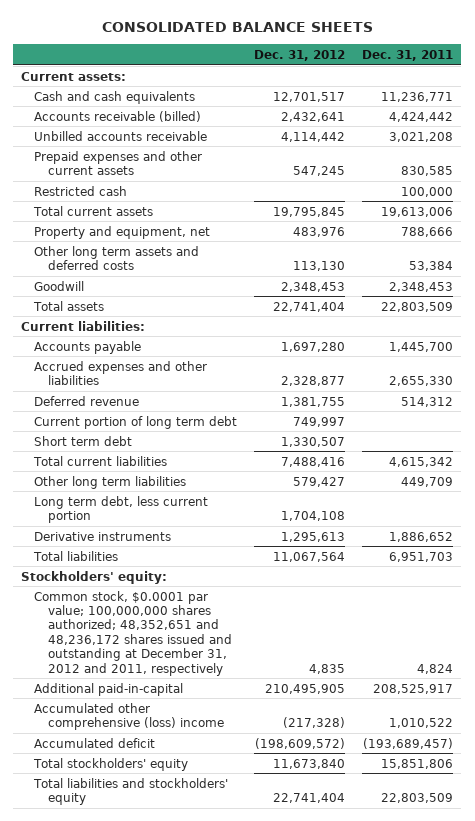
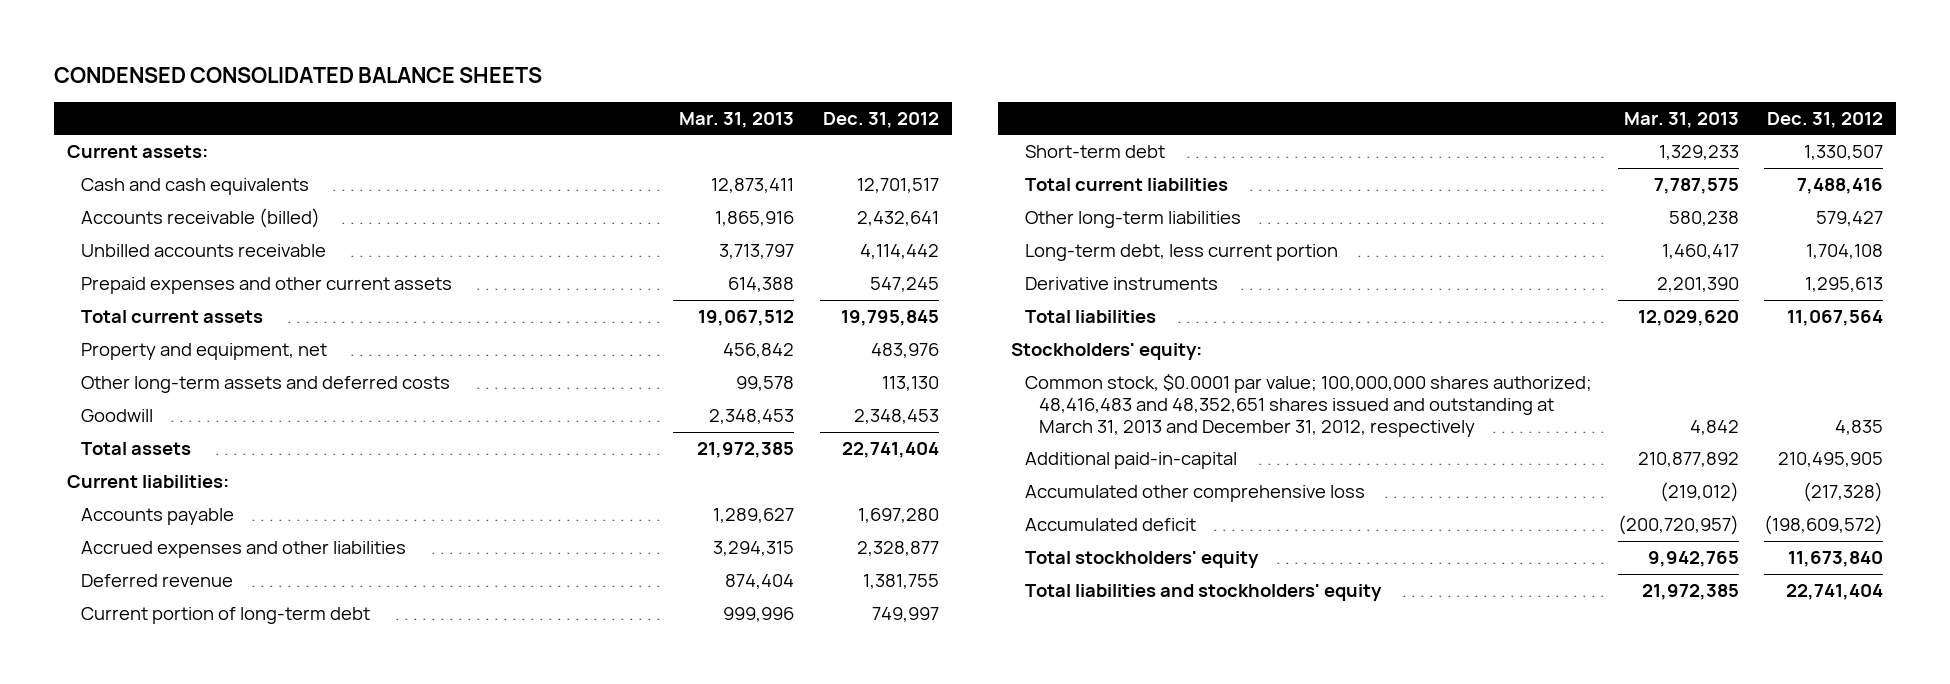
- CONSOLIDATED BALANCE SHEETS
+ CONDENSED CONSOLIDATED BALANCE SHEETS
- | Dec. 31, 2012 | Dec. 31, 2011
+ | Mar. 31, 2013 | Dec. 31, 2012
- Restricted cash | | 100,000
- Other long term assets and deferred costs | 113,130 | 53,384
+ Other long-term assets and deferred costs | 99,578 | 113,130
- Current portion of long term debt | 749,997 |
- Short term debt | 1,330,507 |
+ Current portion of long-term debt | 999,996 | 749,997
+ Short-term debt | 1,329,233 | 1,330,507
- Other long term liabilities | 579,427 | 449,709
- Long term debt, less current portion | 1,704,108 |
+ Other long-term liabilities | 580,238 | 579,427
+ Long-term debt, less current portion | 1,460,417 | 1,704,108
- Common stock, $0.0001 par value; 100,000,000 shares authorized; 48,352,651 and 48,236,172 shares issued and outstanding at December 31, 2012 and 2011, respectively | 4,835 | 4,824
+ Common stock, $0.0001 par value; 100,000,000 shares authorized; 48,416,483 and 48,352,651 shares issued and outstanding at March 31, 2013 and December 31, 2012, respectively | 4,842 | 4,835
- Accumulated other comprehensive (loss) income | (217,328) | 1,010,522
+ Accumulated other comprehensive loss | (219,012) | (217,328)

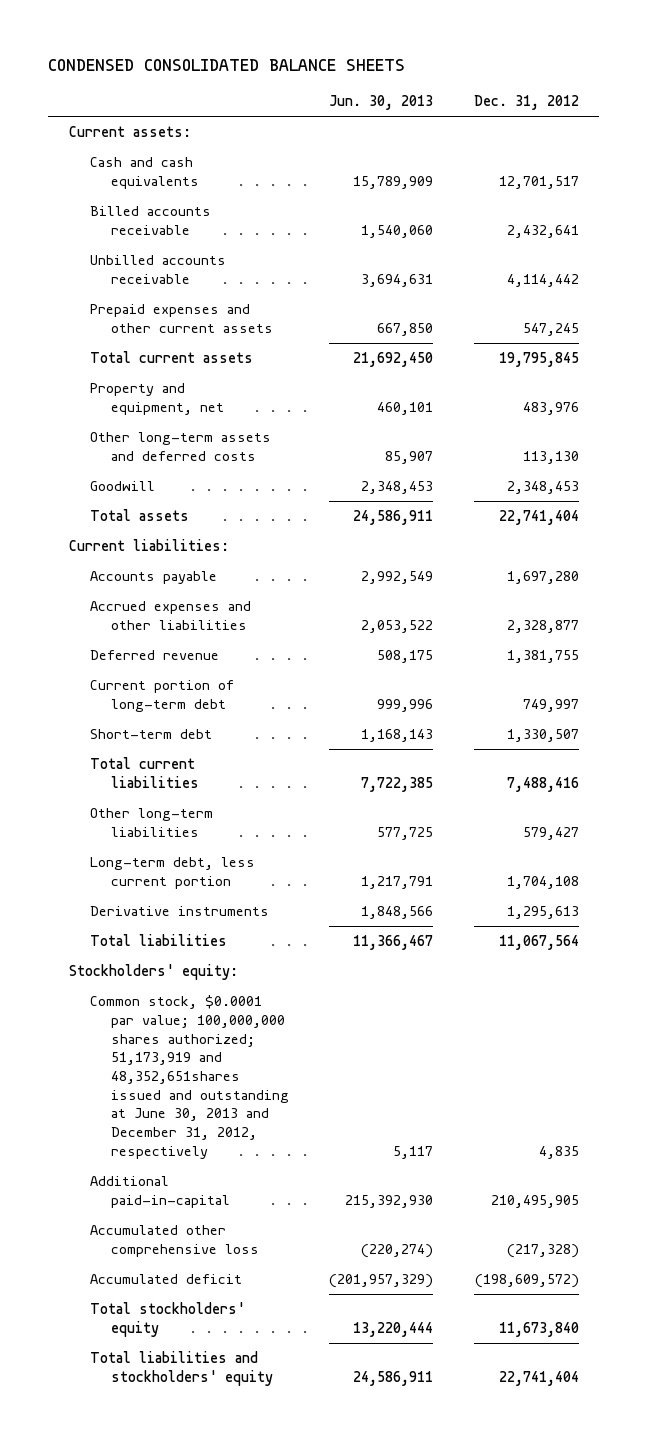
- | Mar. 31, 2013 | Dec. 31, 2012
+ | Jun. 30, 2013 | Dec. 31, 2012
- Accounts receivable (billed) | 1,865,916 | 2,432,641
+ Billed accounts receivable | 1,540,060 | 2,432,641
- Common stock, $0.0001 par value; 100,000,000 shares authorized; 48,416,483 and 48,352,651 shares issued and outstanding at March 31, 2013 and December 31, 2012, respectively | 4,842 | 4,835
+ Common stock, $0.0001 par value; 100,000,000 shares authorized; 51,173,919 and 48,352,651shares issued and outstanding at June 30, 2013 and December 31, 2012, respectively | 5,117 | 4,835

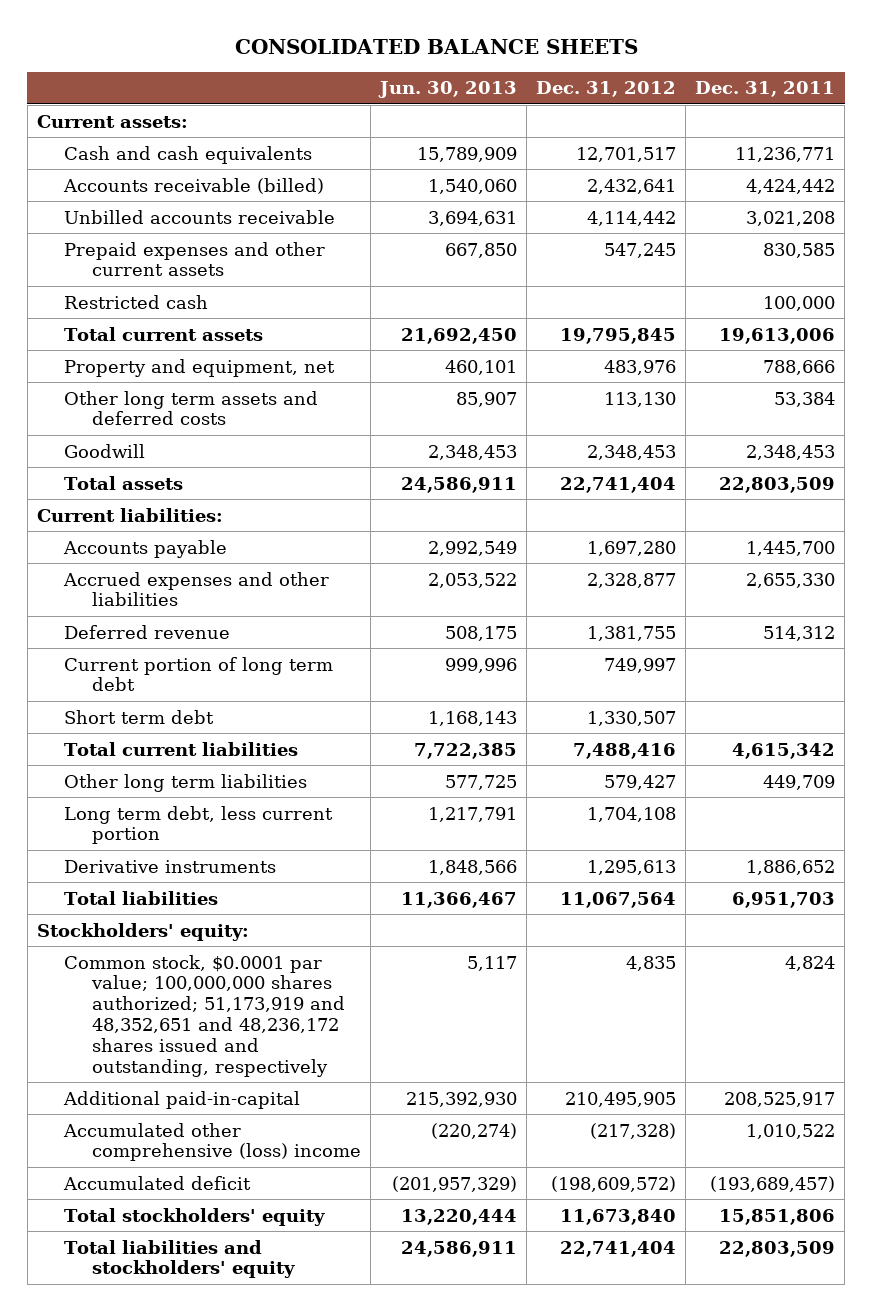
- CONDENSED CONSOLIDATED BALANCE SHEETS
+ CONSOLIDATED BALANCE SHEETS
- | Jun. 30, 2013 | Dec. 31, 2012
+ | Jun. 30, 2013 | Dec. 31, 2012 | Dec. 31, 2011
- Billed accounts receivable | 1,540,060 | 2,432,641
+ Accounts receivable (billed) | 1,540,060 | 2,432,641 | 4,424,442
+ Restricted cash | | | 100,000
- Other long-term assets and deferred costs | 85,907 | 113,130
+ Other long term assets and deferred costs | 85,907 | 113,130 | 53,384
- Current portion of long-term debt | 999,996 | 749,997
- Short-term debt | 1,168,143 | 1,330,507
+ Current portion of long term debt | 999,996 | 749,997 |
+ Short term debt | 1,168,143 | 1,330,507 |
- Other long-term liabilities | 577,725 | 579,427
- Long-term debt, less current portion | 1,217,791 | 1,704,108
+ Other long term liabilities | 577,725 | 579,427 | 449,709
+ Long term debt, less current portion | 1,217,791 | 1,704,108 |
- Common stock, $0.0001 par value; 100,000,000 shares authorized; 51,173,919 and 48,352,651shares issued and outstanding at June 30, 2013 and December 31, 2012, respectively | 5,117 | 4,835
+ Common stock, $0.0001 par value; 100,000,000 shares authorized; 51,173,919 and 48,352,651 and 48,236,172 shares issued and outstanding, respectively | 5,117 | 4,835 | 4,824
- Accumulated other comprehensive loss | (220,274) | (217,328)
+ Accumulated other comprehensive (loss) income | (220,274) | (217,328) | 1,010,522

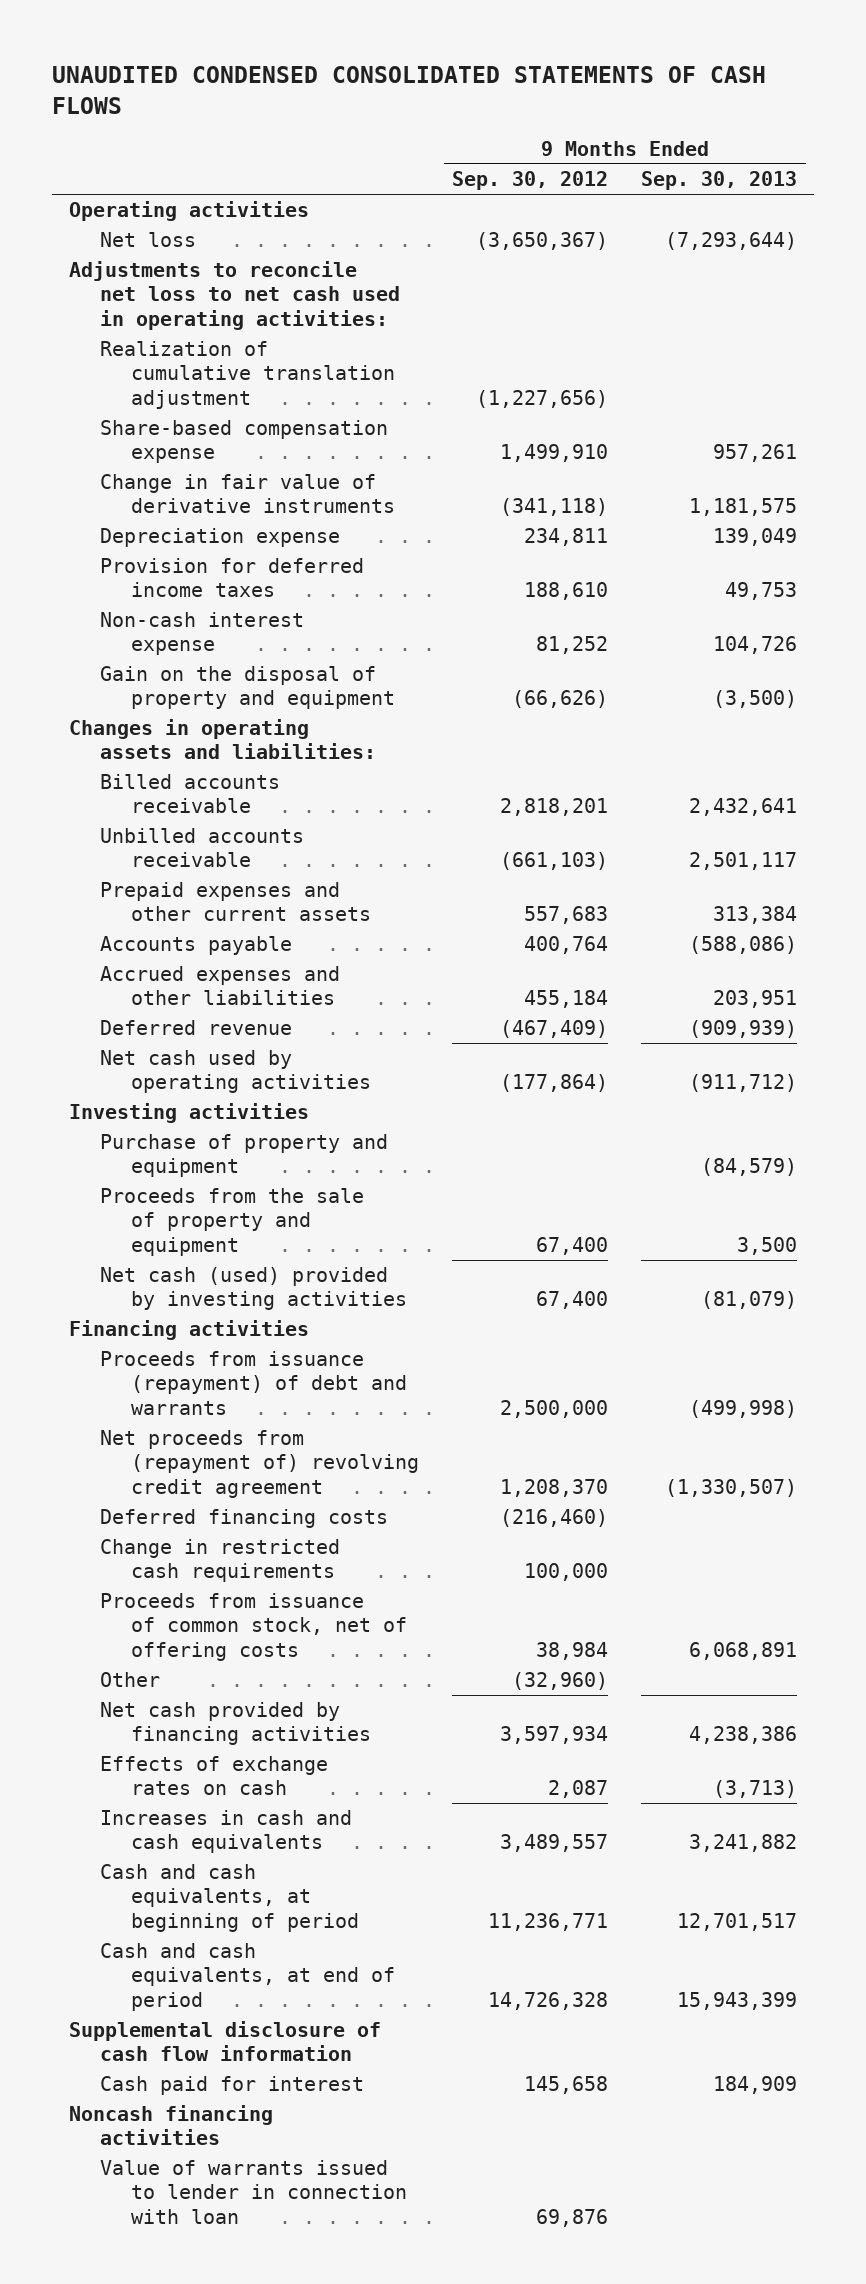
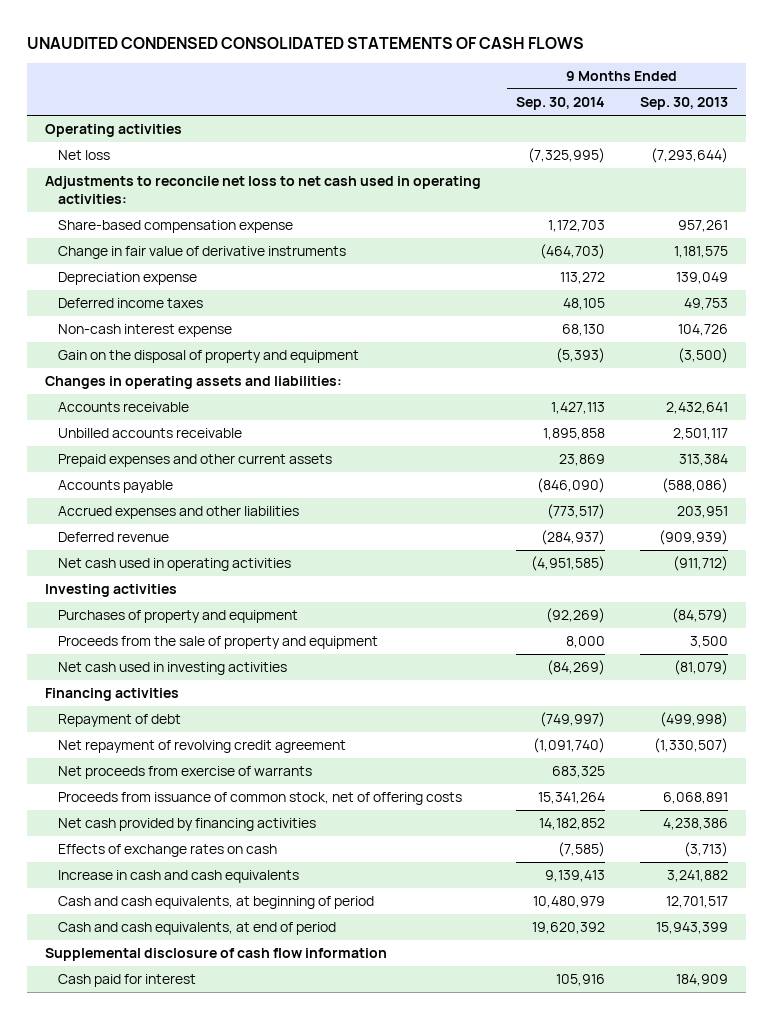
- | 9 Months Ended Sep. 30, 2012 | 9 Months Ended Sep. 30, 2013
+ | 9 Months Ended Sep. 30, 2014 | 9 Months Ended Sep. 30, 2013
- Realization of cumulative translation adjustment | (1,227,656) |
- Provision for deferred income taxes | 188,610 | 49,753
+ Deferred income taxes | 48,105 | 49,753
- Billed accounts receivable | 2,818,201 | 2,432,641
+ Accounts receivable | 1,427,113 | 2,432,641
- Net cash used by operating activities | (177,864) | (911,712)
+ Net cash used in operating activities | (4,951,585) | (911,712)
- Purchase of property and equipment | | (84,579)
+ Purchases of property and equipment | (92,269) | (84,579)
- Net cash (used) provided by investing activities | 67,400 | (81,079)
+ Net cash used in investing activities | (84,269) | (81,079)
- Proceeds from issuance (repayment) of debt and warrants | 2,500,000 | (499,998)
- Net proceeds from (repayment of) revolving credit agreement | 1,208,370 | (1,330,507)
- Deferred financing costs | (216,460) |
- Change in restricted cash requirements | 100,000 |
+ Repayment of debt | (749,997) | (499,998)
+ Net repayment of revolving credit agreement | (1,091,740) | (1,330,507)
+ Net proceeds from exercise of warrants | 683,325 |
- Other | (32,960) |
- Increases in cash and cash equivalents | 3,489,557 | 3,241,882
+ Increase in cash and cash equivalents | 9,139,413 | 3,241,882
- Noncash financing activities
- Value of warrants issued to lender in connection with loan | 69,876 |

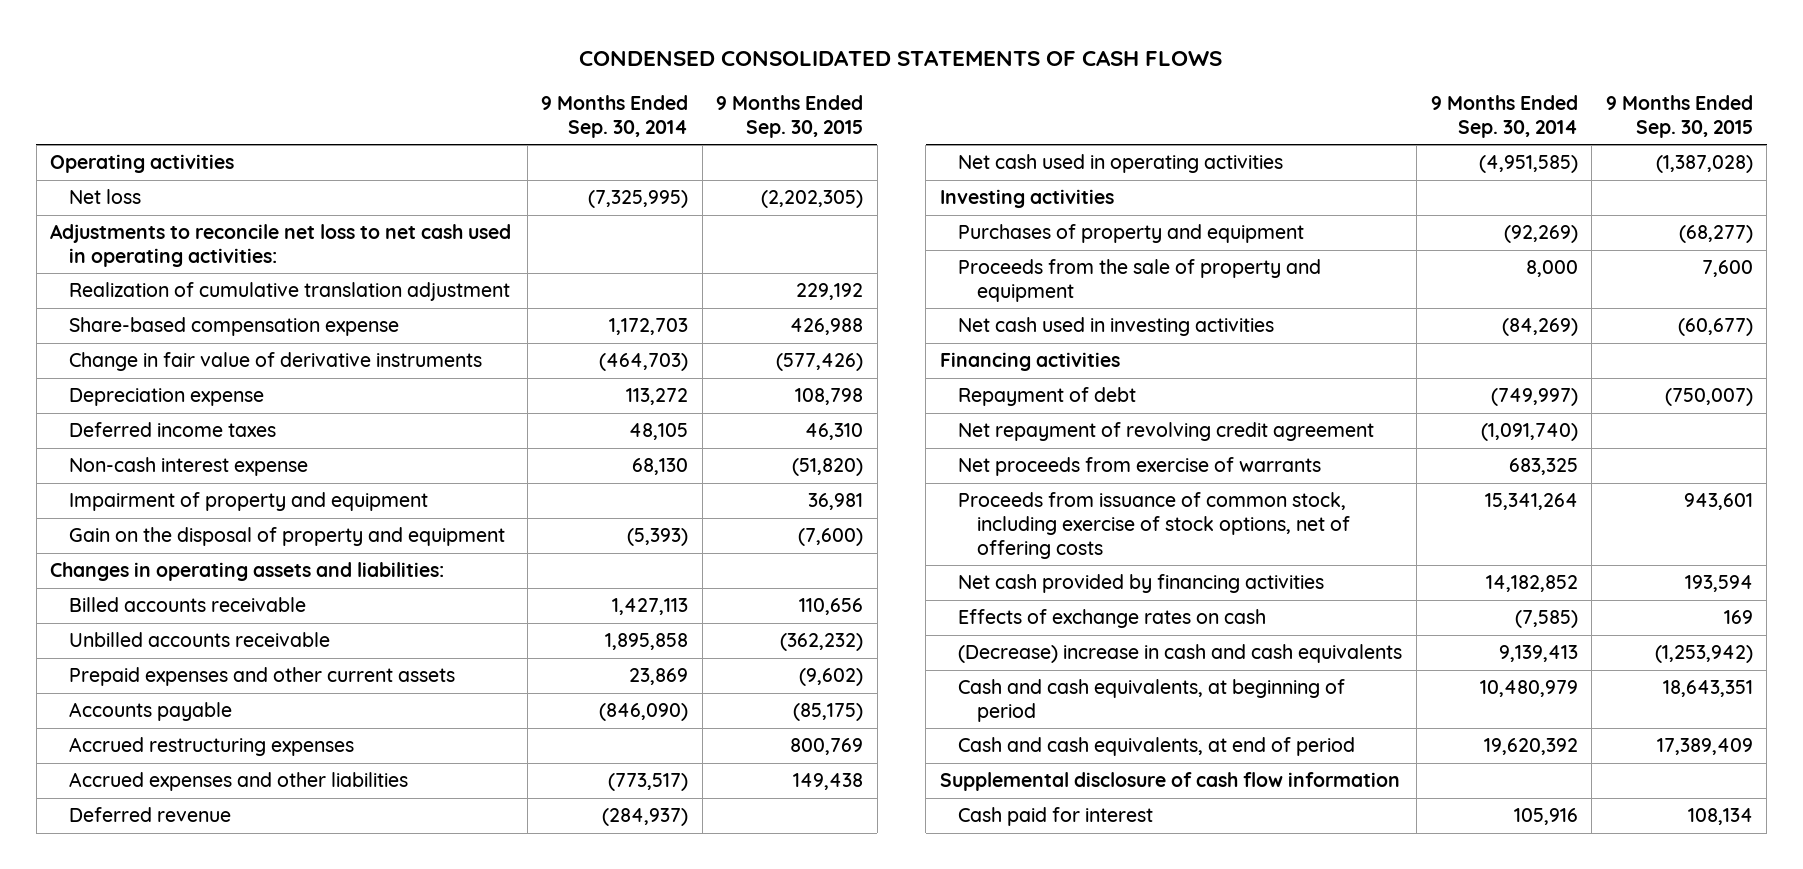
- UNAUDITED CONDENSED CONSOLIDATED STATEMENTS OF CASH FLOWS
+ CONDENSED CONSOLIDATED STATEMENTS OF CASH FLOWS
- | 9 Months Ended Sep. 30, 2014 | 9 Months Ended Sep. 30, 2013
+ | 9 Months Ended Sep. 30, 2014 | 9 Months Ended Sep. 30, 2015
+ Realization of cumulative translation adjustment | | 229,192
+ Impairment of property and equipment | | 36,981
- Accounts receivable | 1,427,113 | 2,432,641
+ Billed accounts receivable | 1,427,113 | 110,656
+ Accrued restructuring expenses | | 800,769
- Proceeds from issuance of common stock, net of offering costs | 15,341,264 | 6,068,891
+ Proceeds from issuance of common stock, including exercise of stock options, net of offering costs | 15,341,264 | 943,601
- Increase in cash and cash equivalents | 9,139,413 | 3,241,882
+ (Decrease) increase in cash and cash equivalents | 9,139,413 | (1,253,942)

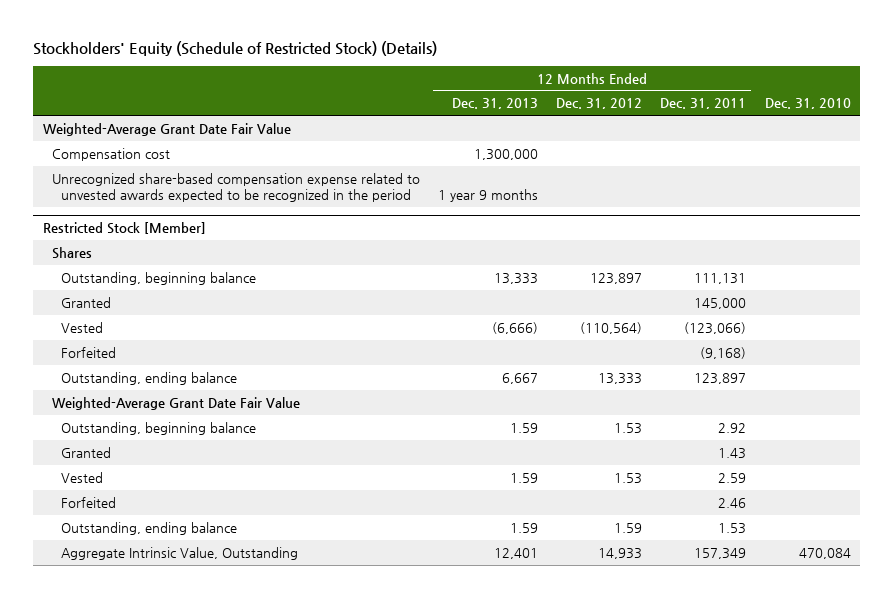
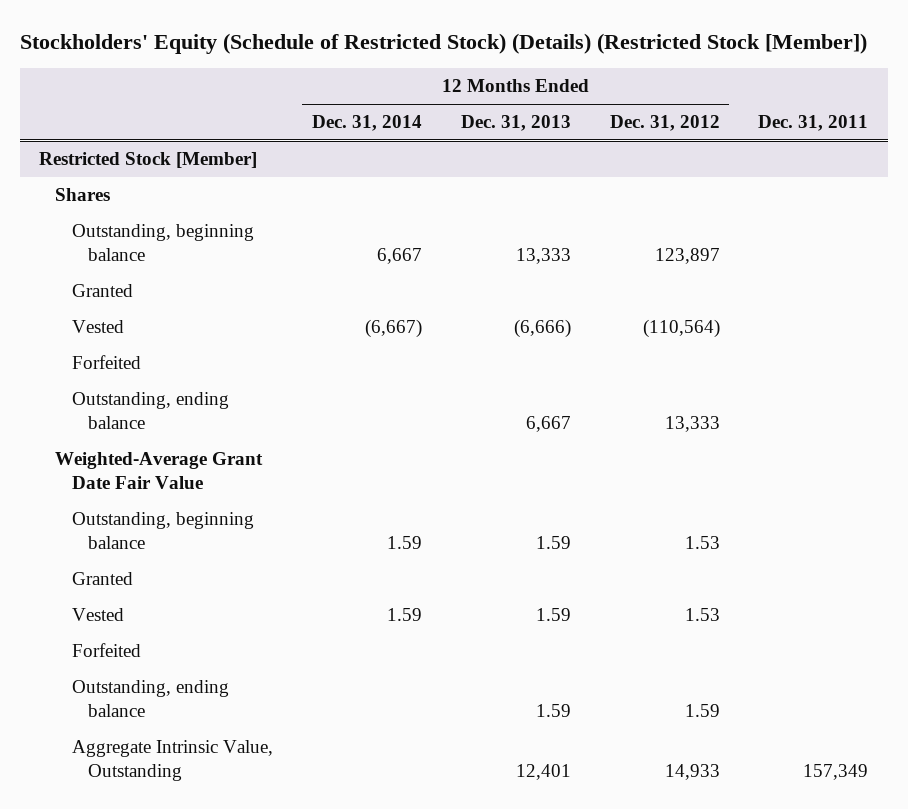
- Stockholders' Equity (Schedule of Restricted Stock) (Details)
+ Stockholders' Equity (Schedule of Restricted Stock) (Details) (Restricted Stock [Member])
- | 12 Months Ended Dec. 31, 2013 | 12 Months Ended Dec. 31, 2012 | 12 Months Ended Dec. 31, 2011 | Dec. 31, 2010
+ | 12 Months Ended Dec. 31, 2014 | 12 Months Ended Dec. 31, 2013 | 12 Months Ended Dec. 31, 2012 | Dec. 31, 2011
- Weighted-Average Grant Date Fair Value
- Compensation cost | 1,300,000 | | |
- Unrecognized share-based compensation expense related to unvested awards expected to be recognized in the period | 1 year 9 months | | |

